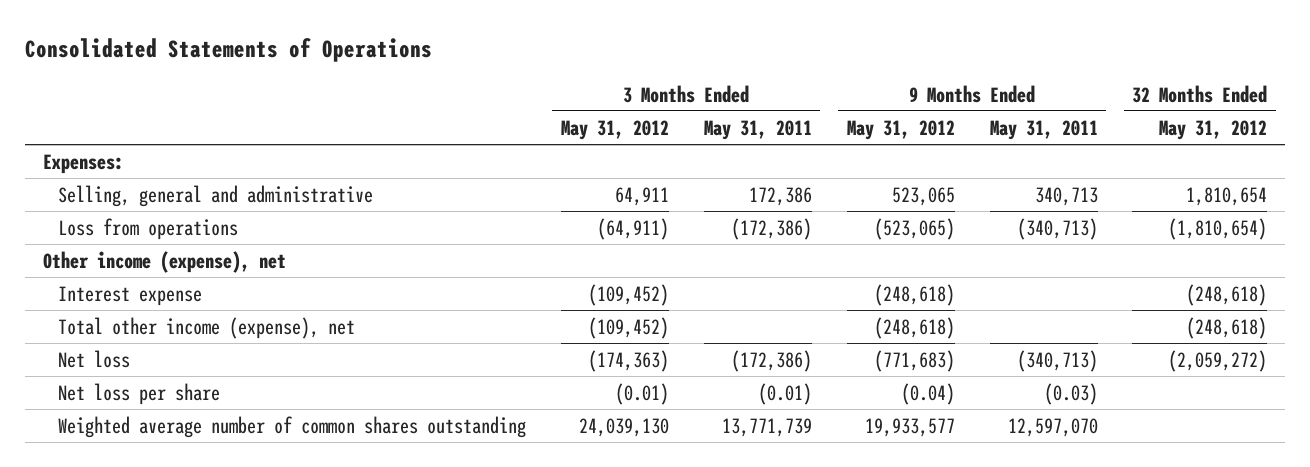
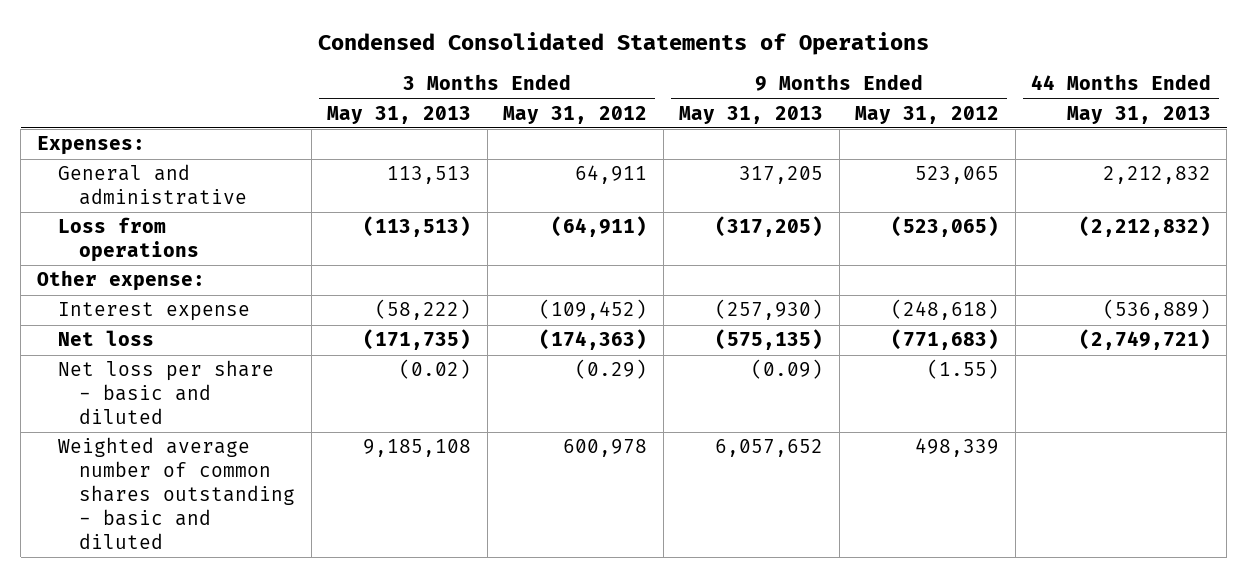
- Consolidated Statements of Operations
+ Condensed Consolidated Statements of Operations
- | 3 Months Ended May 31, 2012 | 3 Months Ended May 31, 2011 | 9 Months Ended May 31, 2012 | 9 Months Ended May 31, 2011 | 32 Months Ended May 31, 2012
+ | 3 Months Ended May 31, 2013 | 3 Months Ended May 31, 2012 | 9 Months Ended May 31, 2013 | 9 Months Ended May 31, 2012 | 44 Months Ended May 31, 2013
- Selling, general and administrative | 64,911 | 172,386 | 523,065 | 340,713 | 1,810,654
+ General and administrative | 113,513 | 64,911 | 317,205 | 523,065 | 2,212,832
- Other income (expense), net
+ Other expense:
- Total other income (expense), net | (109,452) | | (248,618) | | (248,618)
- Net loss per share | (0.01) | (0.01) | (0.04) | (0.03) |
- Weighted average number of common shares outstanding | 24,039,130 | 13,771,739 | 19,933,577 | 12,597,070 |
+ Net loss per share - basic and diluted | (0.02) | (0.29) | (0.09) | (1.55) |
+ Weighted average number of common shares outstanding - basic and diluted | 9,185,108 | 600,978 | 6,057,652 | 498,339 |

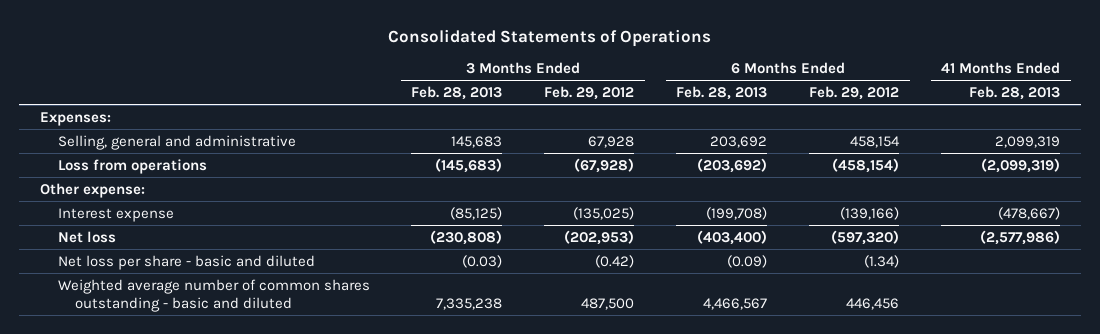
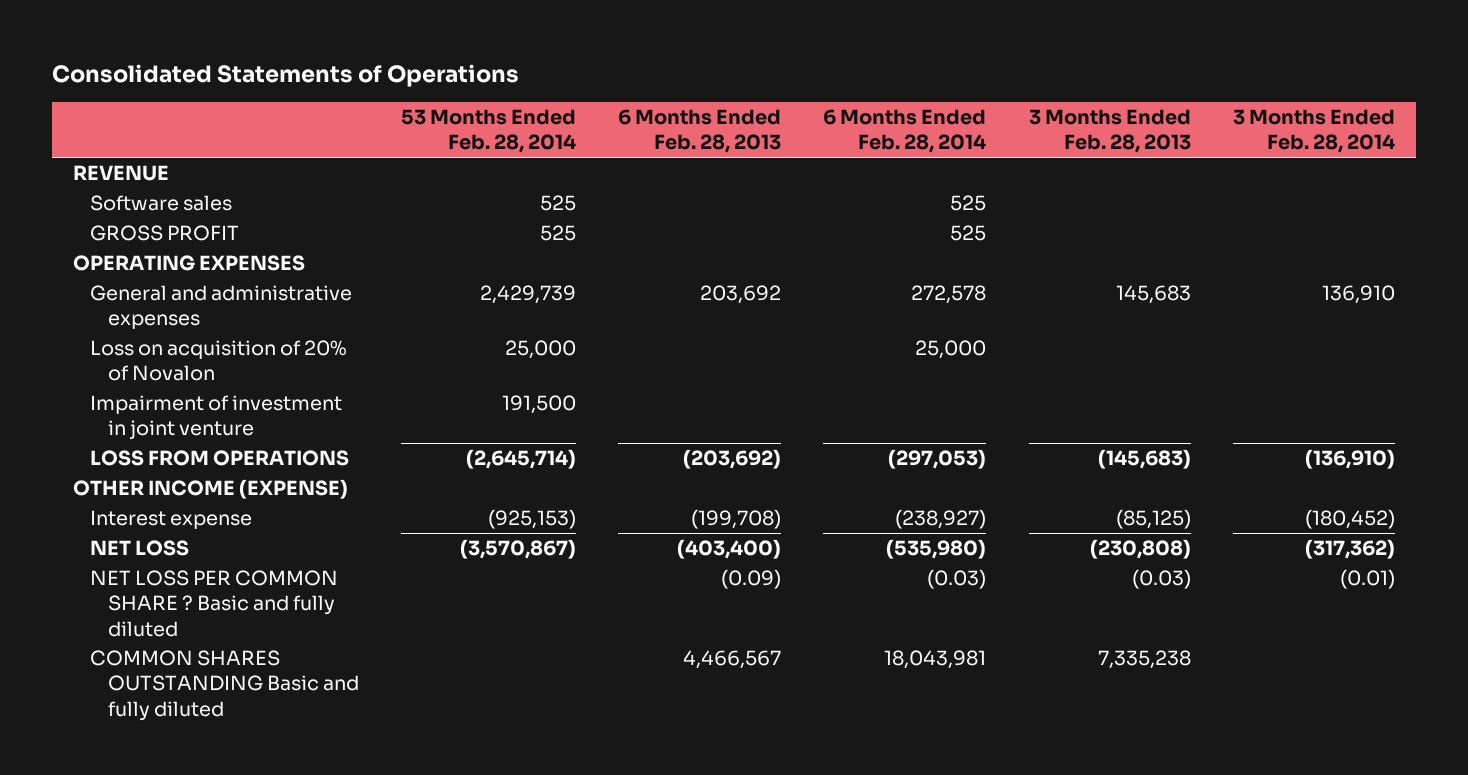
- | 3 Months Ended Feb. 28, 2013 | 3 Months Ended Feb. 29, 2012 | 6 Months Ended Feb. 28, 2013 | 6 Months Ended Feb. 29, 2012 | 41 Months Ended Feb. 28, 2013
+ | 53 Months Ended Feb. 28, 2014 | 6 Months Ended Feb. 28, 2013 | 6 Months Ended Feb. 28, 2014 | 3 Months Ended Feb. 28, 2013 | 3 Months Ended Feb. 28, 2014
- Expenses:
- Selling, general and administrative | 145,683 | 67,928 | 203,692 | 458,154 | 2,099,319
- Loss from operations | (145,683) | (67,928) | (203,692) | (458,154) | (2,099,319)
- Other expense:
+ REVENUE
+ Software sales | 525 | | 525 | |
+ GROSS PROFIT | 525 | | 525 | |
+ OPERATING EXPENSES
+ General and administrative expenses | 2,429,739 | 203,692 | 272,578 | 145,683 | 136,910
+ Loss on acquisition of 20% of Novalon | 25,000 | | 25,000 | |
+ Impairment of investment in joint venture | 191,500 | | | |
+ LOSS FROM OPERATIONS | (2,645,714) | (203,692) | (297,053) | (145,683) | (136,910)
+ OTHER INCOME (EXPENSE)
- Net loss | (230,808) | (202,953) | (403,400) | (597,320) | (2,577,986)
- Net loss per share - basic and diluted | (0.03) | (0.42) | (0.09) | (1.34) |
- Weighted average number of common shares outstanding - basic and diluted | 7,335,238 | 487,500 | 4,466,567 | 446,456 |
+ NET LOSS | (3,570,867) | (403,400) | (535,980) | (230,808) | (317,362)
+ NET LOSS PER COMMON SHARE ? Basic and fully diluted | | (0.09) | (0.03) | (0.03) | (0.01)
+ COMMON SHARES OUTSTANDING Basic and fully diluted | | 4,466,567 | 18,043,981 | 7,335,238 |

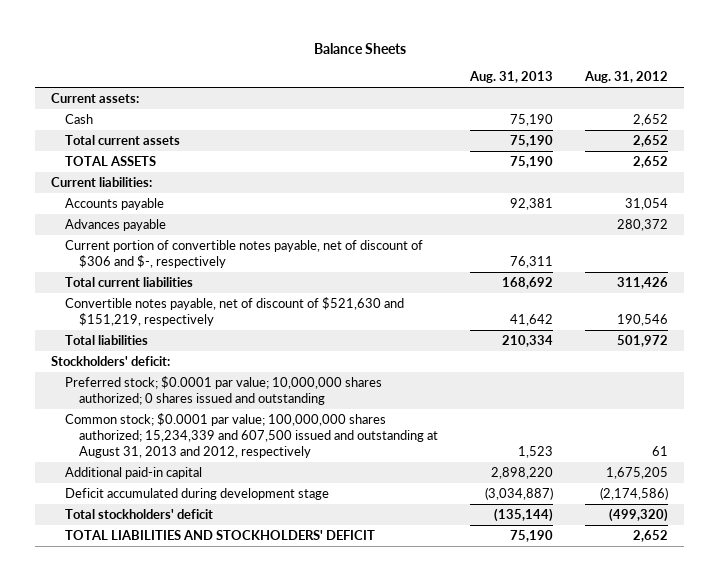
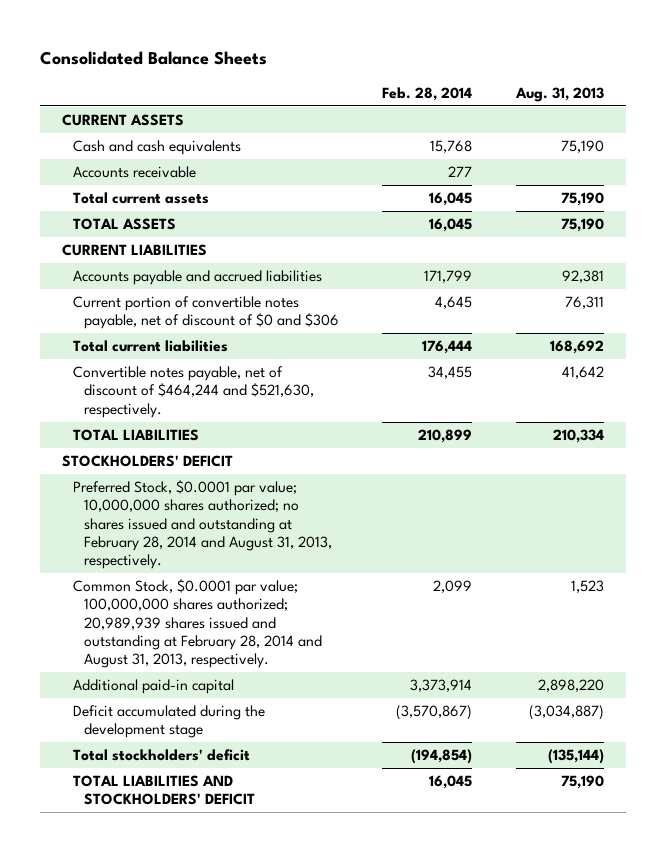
- Balance Sheets
+ Consolidated Balance Sheets
- | Aug. 31, 2013 | Aug. 31, 2012
+ | Feb. 28, 2014 | Aug. 31, 2013
- Current assets:
- Cash | 75,190 | 2,652
+ CURRENT ASSETS
+ Cash and cash equivalents | 15,768 | 75,190
+ Accounts receivable | 277 |
- Current liabilities:
- Accounts payable | 92,381 | 31,054
- Advances payable | | 280,372
- Current portion of convertible notes payable, net of discount of $306 and $-, respectively | 76,311 |
+ CURRENT LIABILITIES
+ Accounts payable and accrued liabilities | 171,799 | 92,381
+ Current portion of convertible notes payable, net of discount of $0 and $306 | 4,645 | 76,311
- Convertible notes payable, net of discount of $521,630 and $151,219, respectively | 41,642 | 190,546
- Total liabilities | 210,334 | 501,972
- Stockholders' deficit:
- Preferred stock; $0.0001 par value; 10,000,000 shares authorized; 0 shares issued and outstanding
- Common stock; $0.0001 par value; 100,000,000 shares authorized; 15,234,339 and 607,500 issued and outstanding at August 31, 2013 and 2012, respectively | 1,523 | 61
+ Convertible notes payable, net of discount of $464,244 and $521,630, respectively. | 34,455 | 41,642
+ TOTAL LIABILITIES | 210,899 | 210,334
+ STOCKHOLDERS' DEFICIT
+ Preferred Stock, $0.0001 par value; 10,000,000 shares authorized; no shares issued and outstanding at February 28, 2014 and August 31, 2013, respectively.
+ Common Stock, $0.0001 par value; 100,000,000 shares authorized; 20,989,939 shares issued and outstanding at February 28, 2014 and August 31, 2013, respectively. | 2,099 | 1,523
- Deficit accumulated during development stage | (3,034,887) | (2,174,586)
+ Deficit accumulated during the development stage | (3,570,867) | (3,034,887)

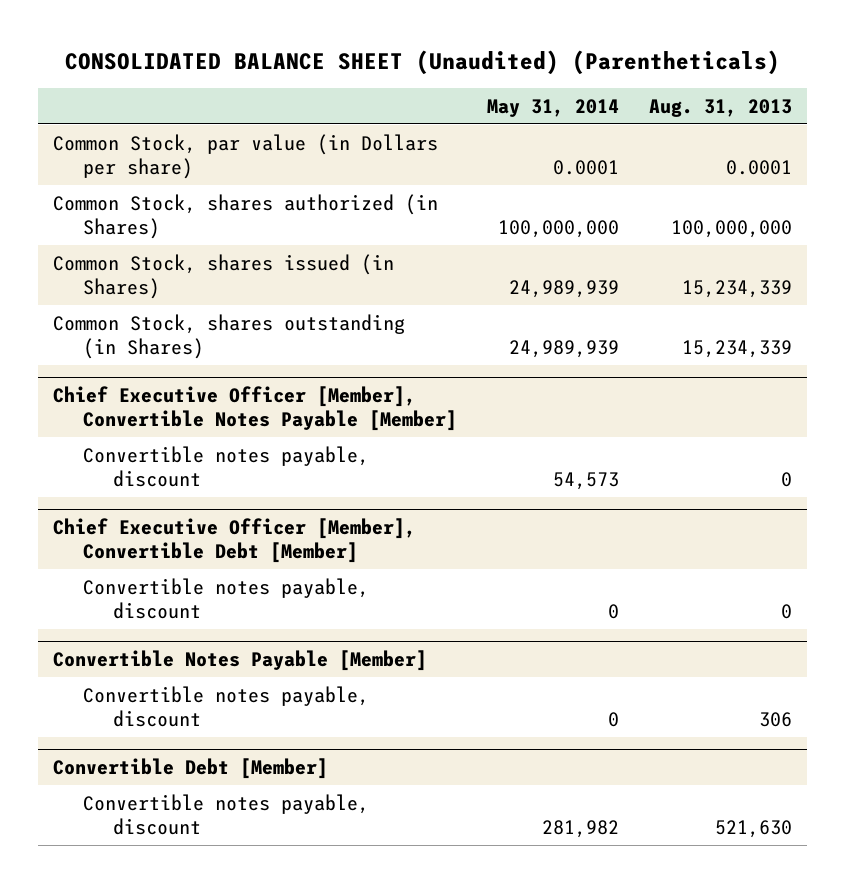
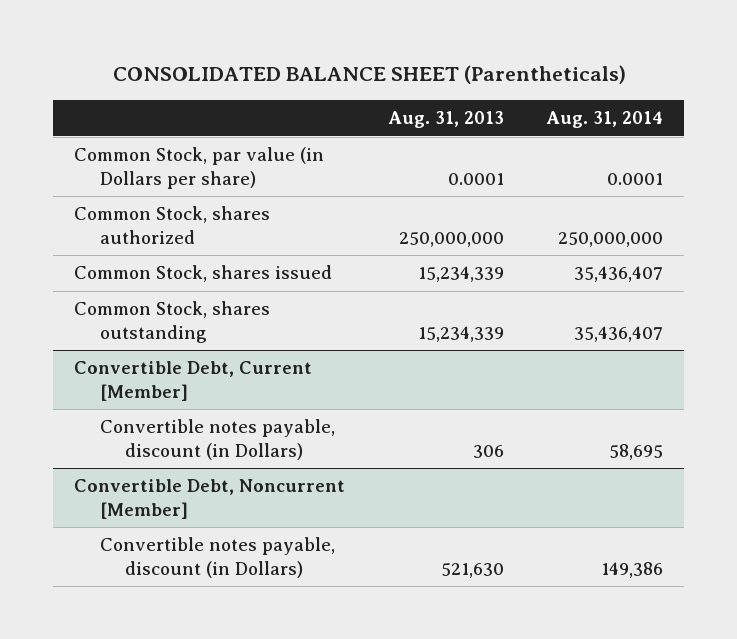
- CONSOLIDATED BALANCE SHEET (Unaudited) (Parentheticals)
+ CONSOLIDATED BALANCE SHEET (Parentheticals)
- | May 31, 2014 | Aug. 31, 2013
+ | Aug. 31, 2013 | Aug. 31, 2014
- Common Stock, shares authorized (in Shares) | 100,000,000 | 100,000,000
- Common Stock, shares issued (in Shares) | 24,989,939 | 15,234,339
- Common Stock, shares outstanding (in Shares) | 24,989,939 | 15,234,339
- Chief Executive Officer [Member], Convertible Notes Payable [Member]
- Convertible notes payable, discount | 54,573 | 0
- Chief Executive Officer [Member], Convertible Debt [Member]
- Convertible notes payable, discount | 0 | 0
- Convertible Notes Payable [Member]
- Convertible notes payable, discount | 0 | 306
- Convertible Debt [Member]
- Convertible notes payable, discount | 281,982 | 521,630
+ Common Stock, shares authorized | 250,000,000 | 250,000,000
+ Common Stock, shares issued | 15,234,339 | 35,436,407
+ Common Stock, shares outstanding | 15,234,339 | 35,436,407
+ Convertible Debt, Current [Member]
+ Convertible notes payable, discount (in Dollars) | 306 | 58,695
+ Convertible Debt, Noncurrent [Member]
+ Convertible notes payable, discount (in Dollars) | 521,630 | 149,386

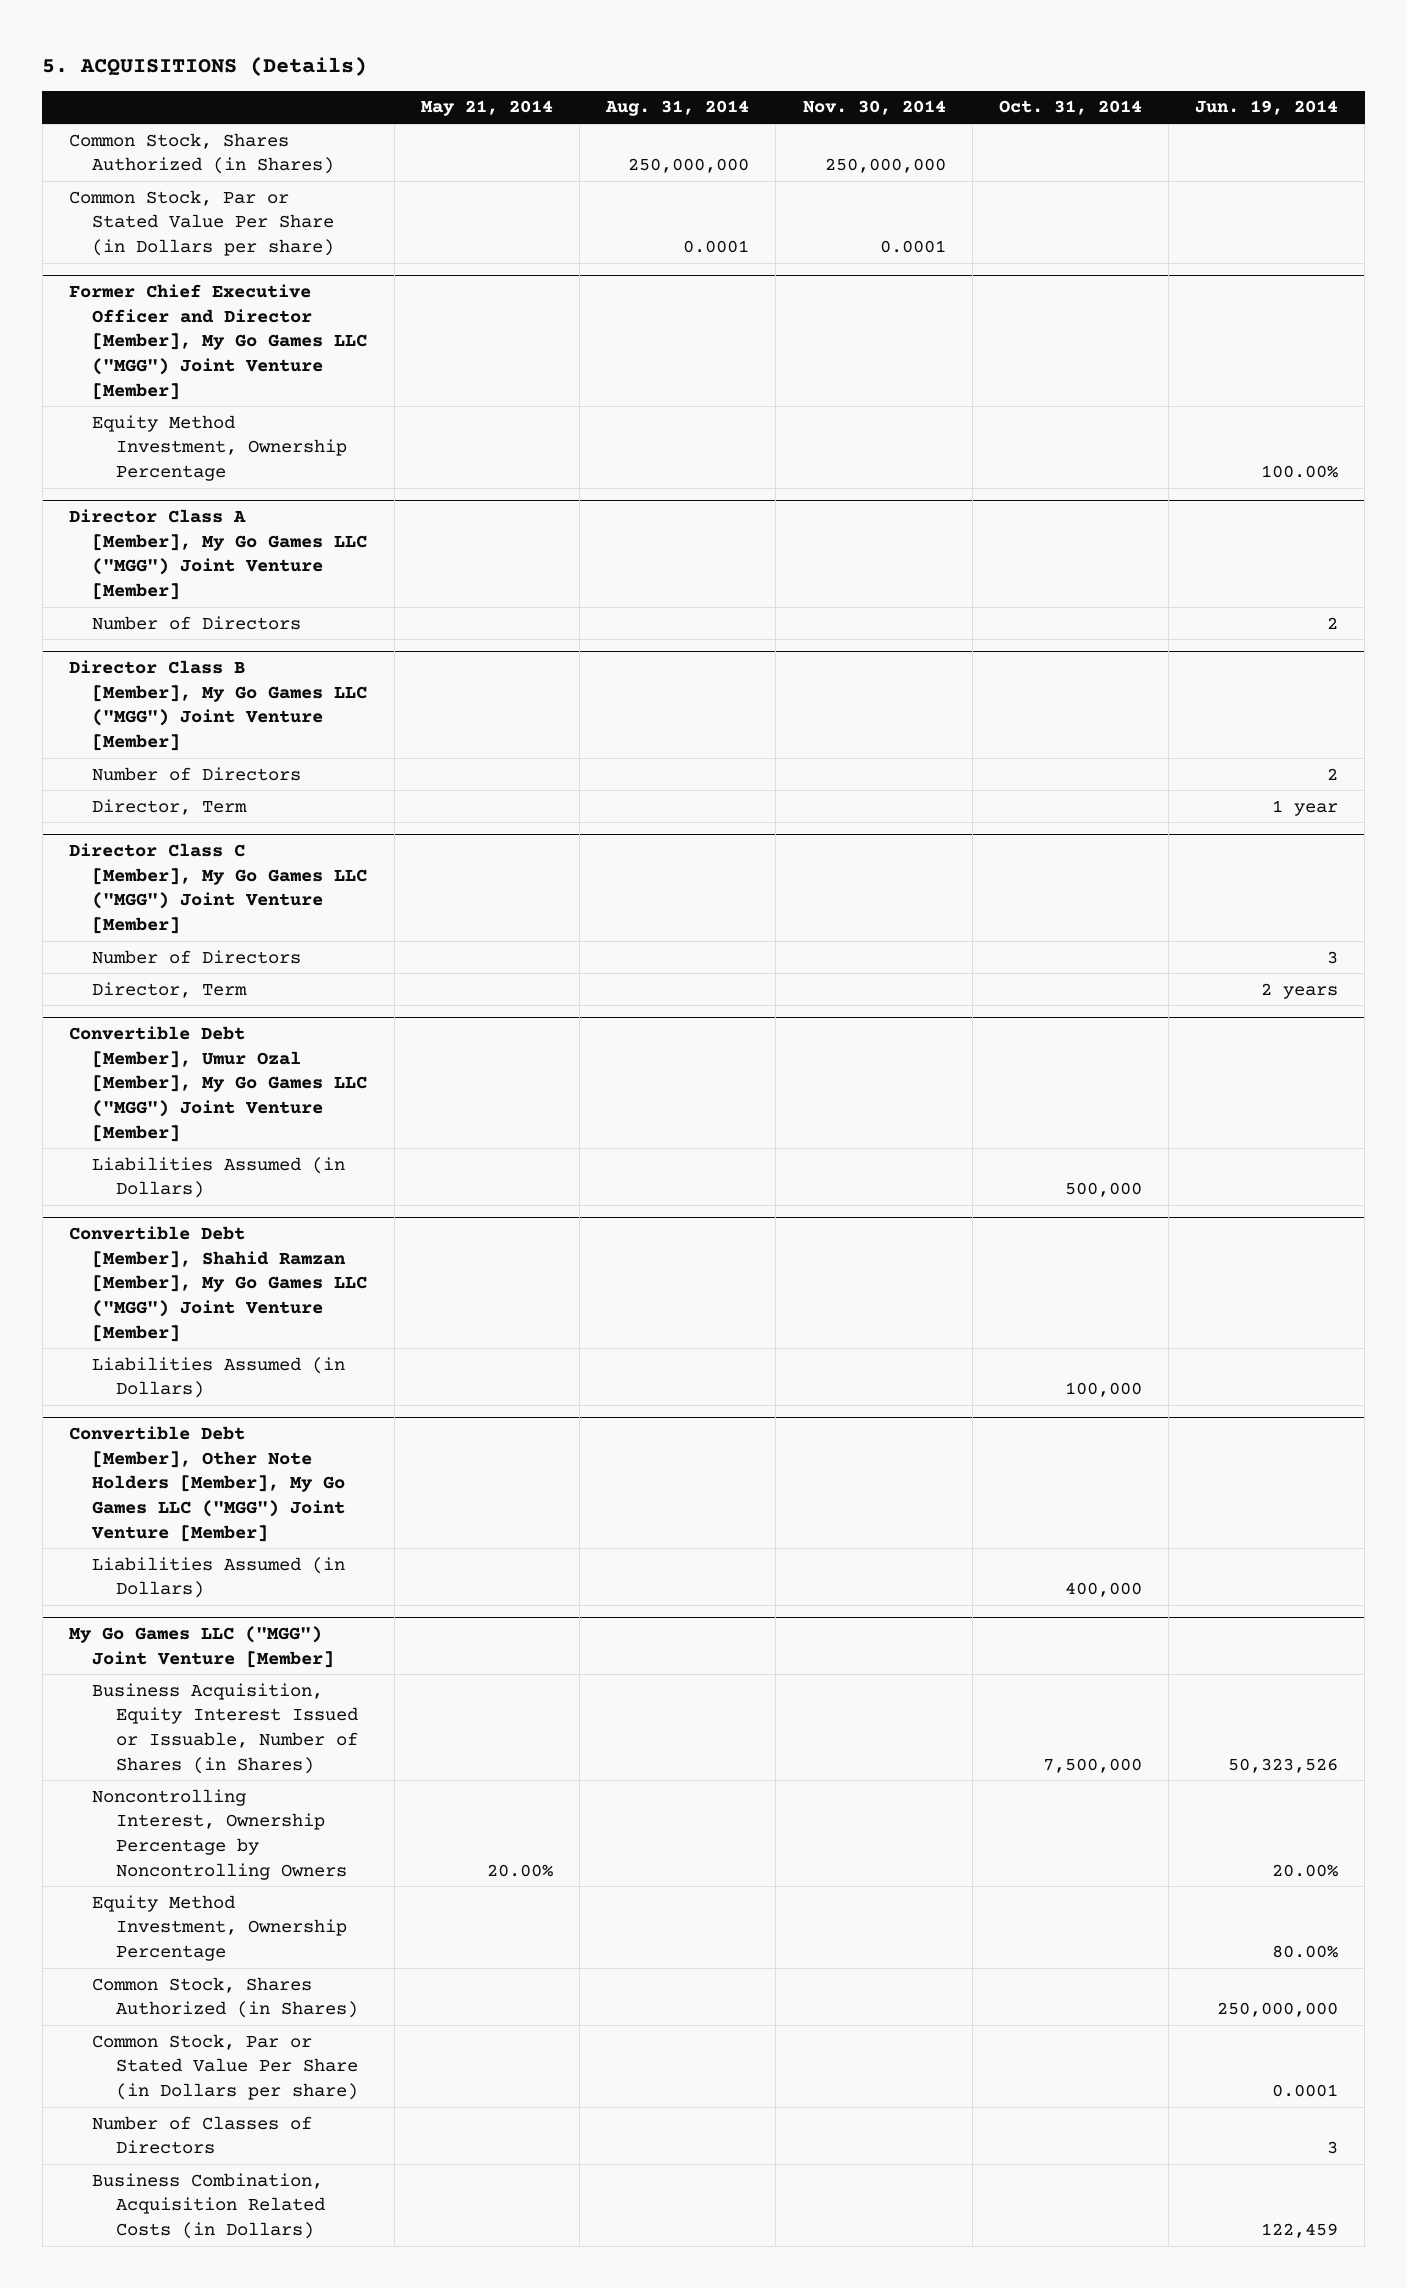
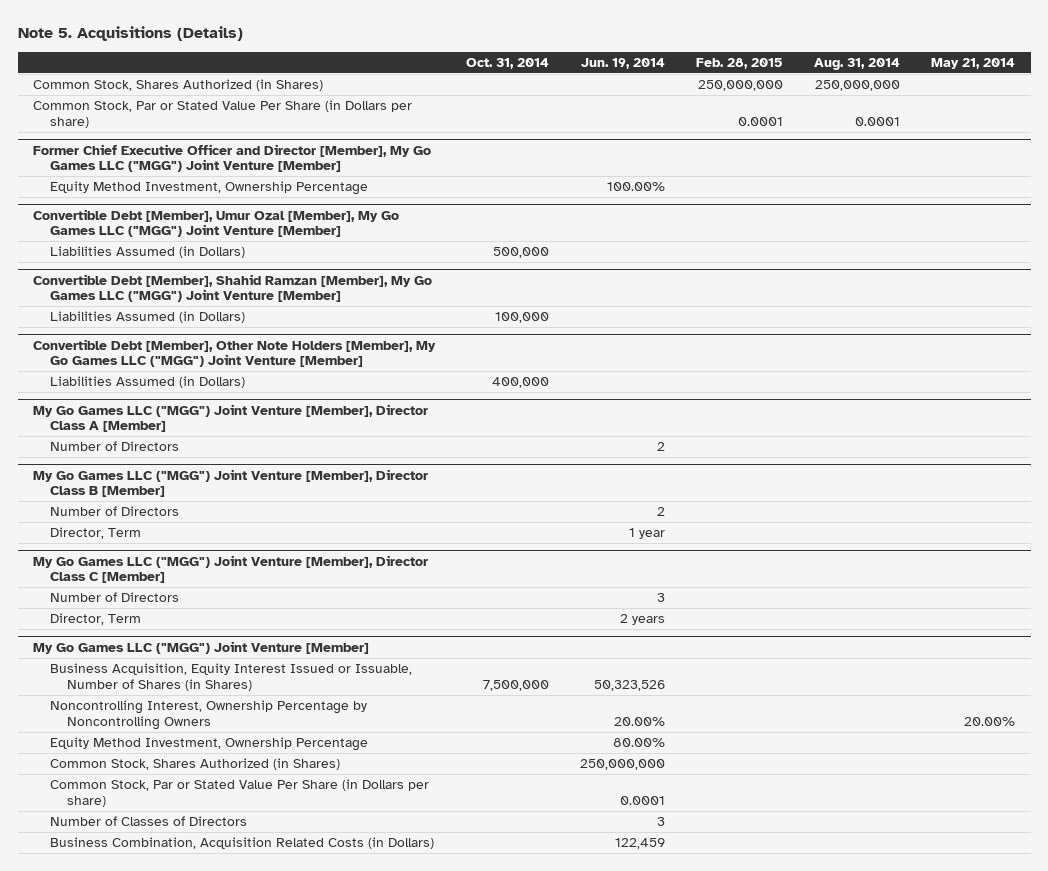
- 5. ACQUISITIONS (Details)
+ Note 5. Acquisitions (Details)
- | May 21, 2014 | Aug. 31, 2014 | Nov. 30, 2014 | Oct. 31, 2014 | Jun. 19, 2014
+ | Oct. 31, 2014 | Jun. 19, 2014 | Feb. 28, 2015 | Aug. 31, 2014 | May 21, 2014
- Director Class A [Member], My Go Games LLC ("MGG") Joint Venture [Member]
- Number of Directors | | | | | 2
- Director Class B [Member], My Go Games LLC ("MGG") Joint Venture [Member]
- Number of Directors | | | | | 2
- Director, Term | | | | | 1 year
- Director Class C [Member], My Go Games LLC ("MGG") Joint Venture [Member]
- Number of Directors | | | | | 3
- Director, Term | | | | | 2 years
+ My Go Games LLC ("MGG") Joint Venture [Member], Director Class A [Member]
+ Number of Directors | | 2 | | |
+ My Go Games LLC ("MGG") Joint Venture [Member], Director Class B [Member]
+ Number of Directors | | 2 | | |
+ Director, Term | | 1 year | | |
+ My Go Games LLC ("MGG") Joint Venture [Member], Director Class C [Member]
+ Number of Directors | | 3 | | |
+ Director, Term | | 2 years | | |

